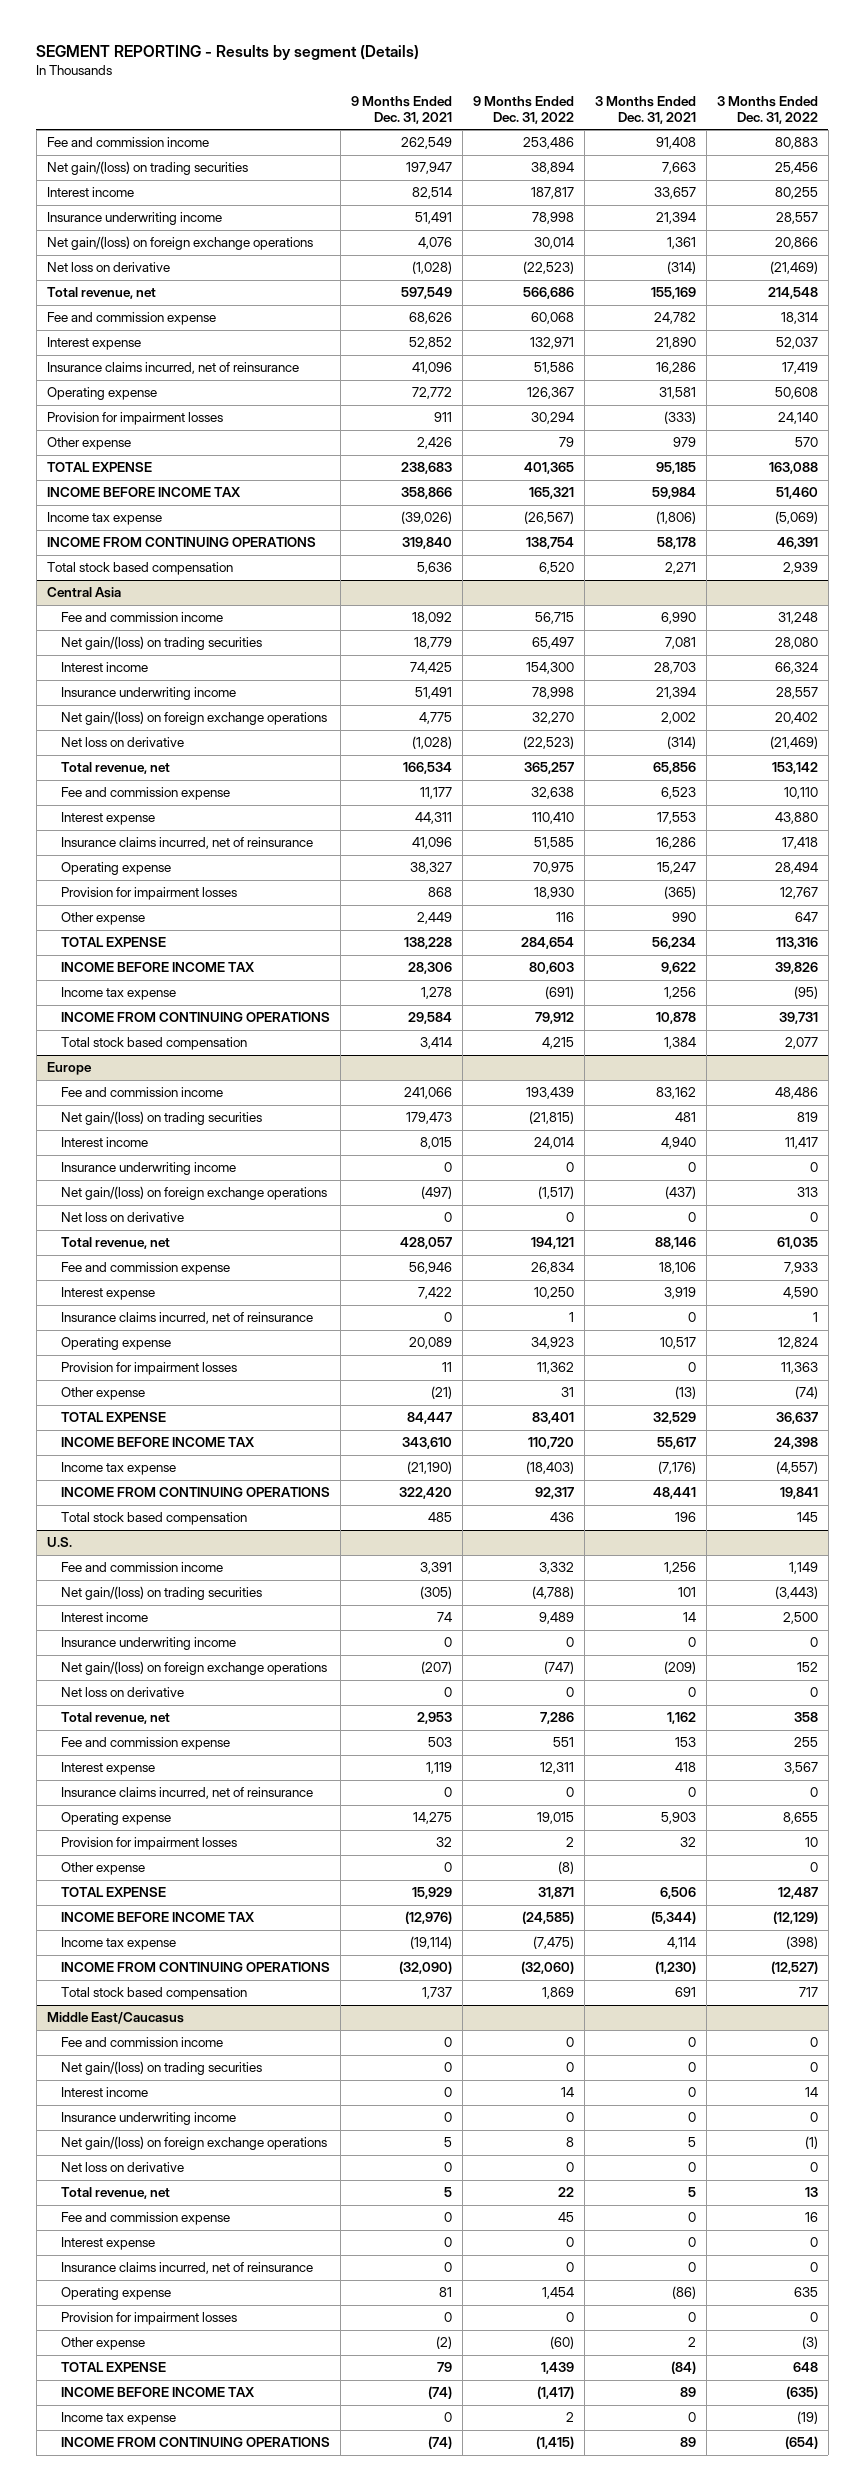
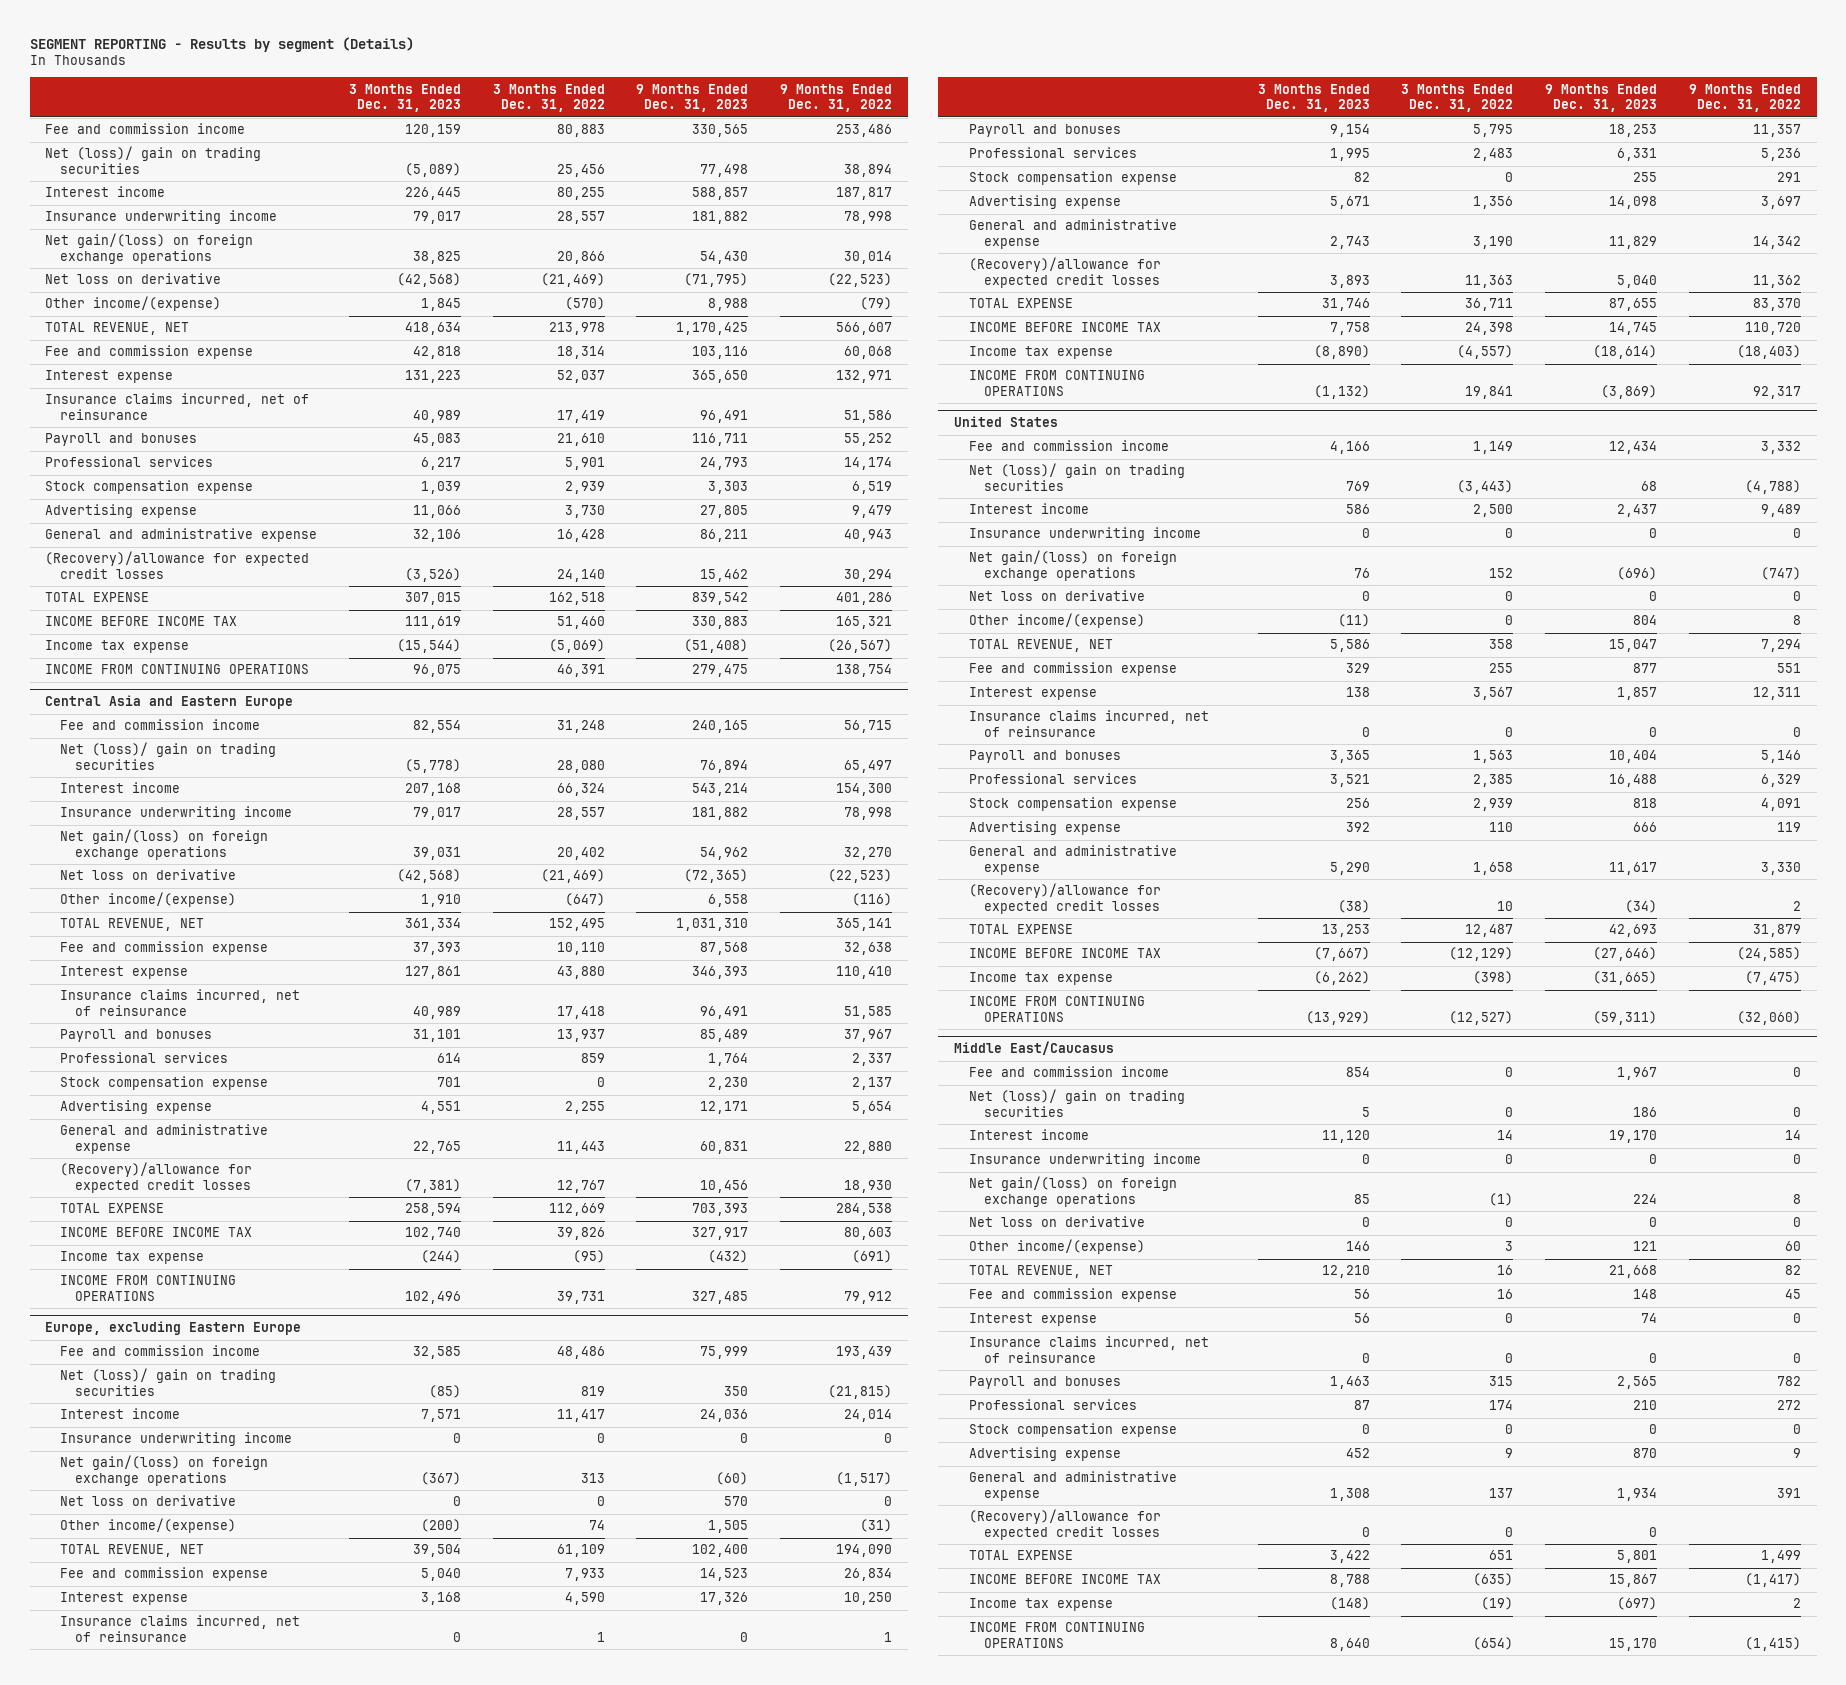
- | 9 Months Ended Dec. 31, 2021 | 9 Months Ended Dec. 31, 2022 | 3 Months Ended Dec. 31, 2021 | 3 Months Ended Dec. 31, 2022
+ | 3 Months Ended Dec. 31, 2023 | 3 Months Ended Dec. 31, 2022 | 9 Months Ended Dec. 31, 2023 | 9 Months Ended Dec. 31, 2022
- Net gain/(loss) on trading securities | 197,947 | 38,894 | 7,663 | 25,456
+ Net (loss)/ gain on trading securities | (5,089) | 25,456 | 77,498 | 38,894
- Total revenue, net | 597,549 | 566,686 | 155,169 | 214,548
+ Other income/(expense) | 1,845 | (570) | 8,988 | (79)
+ TOTAL REVENUE, NET | 418,634 | 213,978 | 1,170,425 | 566,607
- Operating expense | 72,772 | 126,367 | 31,581 | 50,608
- Provision for impairment losses | 911 | 30,294 | (333) | 24,140
- Other expense | 2,426 | 79 | 979 | 570
- TOTAL EXPENSE | 238,683 | 401,365 | 95,185 | 163,088
+ Payroll and bonuses | 45,083 | 21,610 | 116,711 | 55,252
+ Professional services | 6,217 | 5,901 | 24,793 | 14,174
+ Stock compensation expense | 1,039 | 2,939 | 3,303 | 6,519
+ Advertising expense | 11,066 | 3,730 | 27,805 | 9,479
+ General and administrative expense | 32,106 | 16,428 | 86,211 | 40,943
+ (Recovery)/allowance for expected credit losses | (3,526) | 24,140 | 15,462 | 30,294
+ TOTAL EXPENSE | 307,015 | 162,518 | 839,542 | 401,286
- Total stock based compensation | 5,636 | 6,520 | 2,271 | 2,939
- Central Asia
+ Central Asia and Eastern Europe
- Net gain/(loss) on trading securities | 18,779 | 65,497 | 7,081 | 28,080
+ Net (loss)/ gain on trading securities | (5,778) | 28,080 | 76,894 | 65,497
- Total revenue, net | 166,534 | 365,257 | 65,856 | 153,142
+ Other income/(expense) | 1,910 | (647) | 6,558 | (116)
+ TOTAL REVENUE, NET | 361,334 | 152,495 | 1,031,310 | 365,141
- Operating expense | 38,327 | 70,975 | 15,247 | 28,494
- Provision for impairment losses | 868 | 18,930 | (365) | 12,767
- Other expense | 2,449 | 116 | 990 | 647
- TOTAL EXPENSE | 138,228 | 284,654 | 56,234 | 113,316
+ Payroll and bonuses | 31,101 | 13,937 | 85,489 | 37,967
+ Professional services | 614 | 859 | 1,764 | 2,337
+ Stock compensation expense | 701 | 0 | 2,230 | 2,137
+ Advertising expense | 4,551 | 2,255 | 12,171 | 5,654
+ General and administrative expense | 22,765 | 11,443 | 60,831 | 22,880
+ (Recovery)/allowance for expected credit losses | (7,381) | 12,767 | 10,456 | 18,930
+ TOTAL EXPENSE | 258,594 | 112,669 | 703,393 | 284,538
- Total stock based compensation | 3,414 | 4,215 | 1,384 | 2,077
- Europe
+ Europe, excluding Eastern Europe
- Net gain/(loss) on trading securities | 179,473 | (21,815) | 481 | 819
+ Net (loss)/ gain on trading securities | (85) | 819 | 350 | (21,815)
- Total revenue, net | 428,057 | 194,121 | 88,146 | 61,035
+ Other income/(expense) | (200) | 74 | 1,505 | (31)
+ TOTAL REVENUE, NET | 39,504 | 61,109 | 102,400 | 194,090
- Operating expense | 20,089 | 34,923 | 10,517 | 12,824
- Provision for impairment losses | 11 | 11,362 | 0 | 11,363
- Other expense | (21) | 31 | (13) | (74)
- TOTAL EXPENSE | 84,447 | 83,401 | 32,529 | 36,637
+ Payroll and bonuses | 9,154 | 5,795 | 18,253 | 11,357
+ Professional services | 1,995 | 2,483 | 6,331 | 5,236
+ Stock compensation expense | 82 | 0 | 255 | 291
+ Advertising expense | 5,671 | 1,356 | 14,098 | 3,697
+ General and administrative expense | 2,743 | 3,190 | 11,829 | 14,342
+ (Recovery)/allowance for expected credit losses | 3,893 | 11,363 | 5,040 | 11,362
+ TOTAL EXPENSE | 31,746 | 36,711 | 87,655 | 83,370
- Total stock based compensation | 485 | 436 | 196 | 145
- U.S.
+ United States
- Net gain/(loss) on trading securities | (305) | (4,788) | 101 | (3,443)
+ Net (loss)/ gain on trading securities | 769 | (3,443) | 68 | (4,788)
- Total revenue, net | 2,953 | 7,286 | 1,162 | 358
+ Other income/(expense) | (11) | 0 | 804 | 8
+ TOTAL REVENUE, NET | 5,586 | 358 | 15,047 | 7,294
- Operating expense | 14,275 | 19,015 | 5,903 | 8,655
- Provision for impairment losses | 32 | 2 | 32 | 10
- Other expense | 0 | (8) | | 0
- TOTAL EXPENSE | 15,929 | 31,871 | 6,506 | 12,487
+ Payroll and bonuses | 3,365 | 1,563 | 10,404 | 5,146
+ Professional services | 3,521 | 2,385 | 16,488 | 6,329
+ Stock compensation expense | 256 | 2,939 | 818 | 4,091
+ Advertising expense | 392 | 110 | 666 | 119
+ General and administrative expense | 5,290 | 1,658 | 11,617 | 3,330
+ (Recovery)/allowance for expected credit losses | (38) | 10 | (34) | 2
+ TOTAL EXPENSE | 13,253 | 12,487 | 42,693 | 31,879
- Total stock based compensation | 1,737 | 1,869 | 691 | 717
@ Middle East/Caucasus
- Net gain/(loss) on trading securities | 0 | 0 | 0 | 0
+ Net (loss)/ gain on trading securities | 5 | 0 | 186 | 0
- Total revenue, net | 5 | 22 | 5 | 13
+ Other income/(expense) | 146 | 3 | 121 | 60
+ TOTAL REVENUE, NET | 12,210 | 16 | 21,668 | 82
- Operating expense | 81 | 1,454 | (86) | 635
- Provision for impairment losses | 0 | 0 | 0 | 0
- Other expense | (2) | (60) | 2 | (3)
- TOTAL EXPENSE | 79 | 1,439 | (84) | 648
+ Payroll and bonuses | 1,463 | 315 | 2,565 | 782
+ Professional services | 87 | 174 | 210 | 272
+ Stock compensation expense | 0 | 0 | 0 | 0
+ Advertising expense | 452 | 9 | 870 | 9
+ General and administrative expense | 1,308 | 137 | 1,934 | 391
+ (Recovery)/allowance for expected credit losses | 0 | 0 | 0 |
+ TOTAL EXPENSE | 3,422 | 651 | 5,801 | 1,499

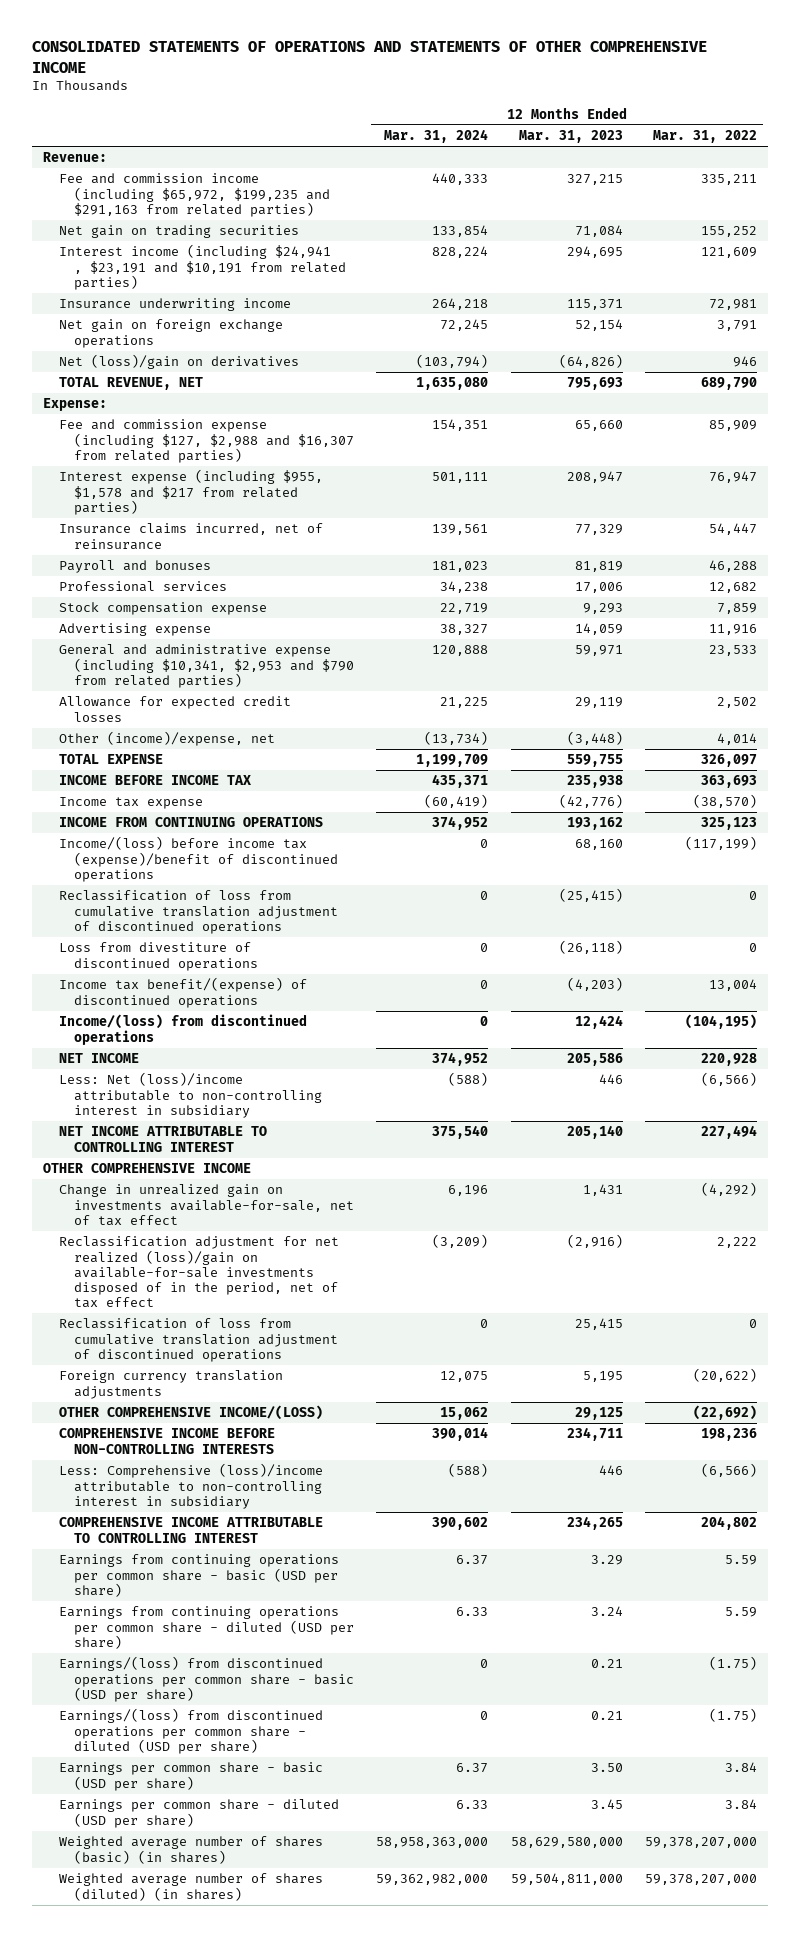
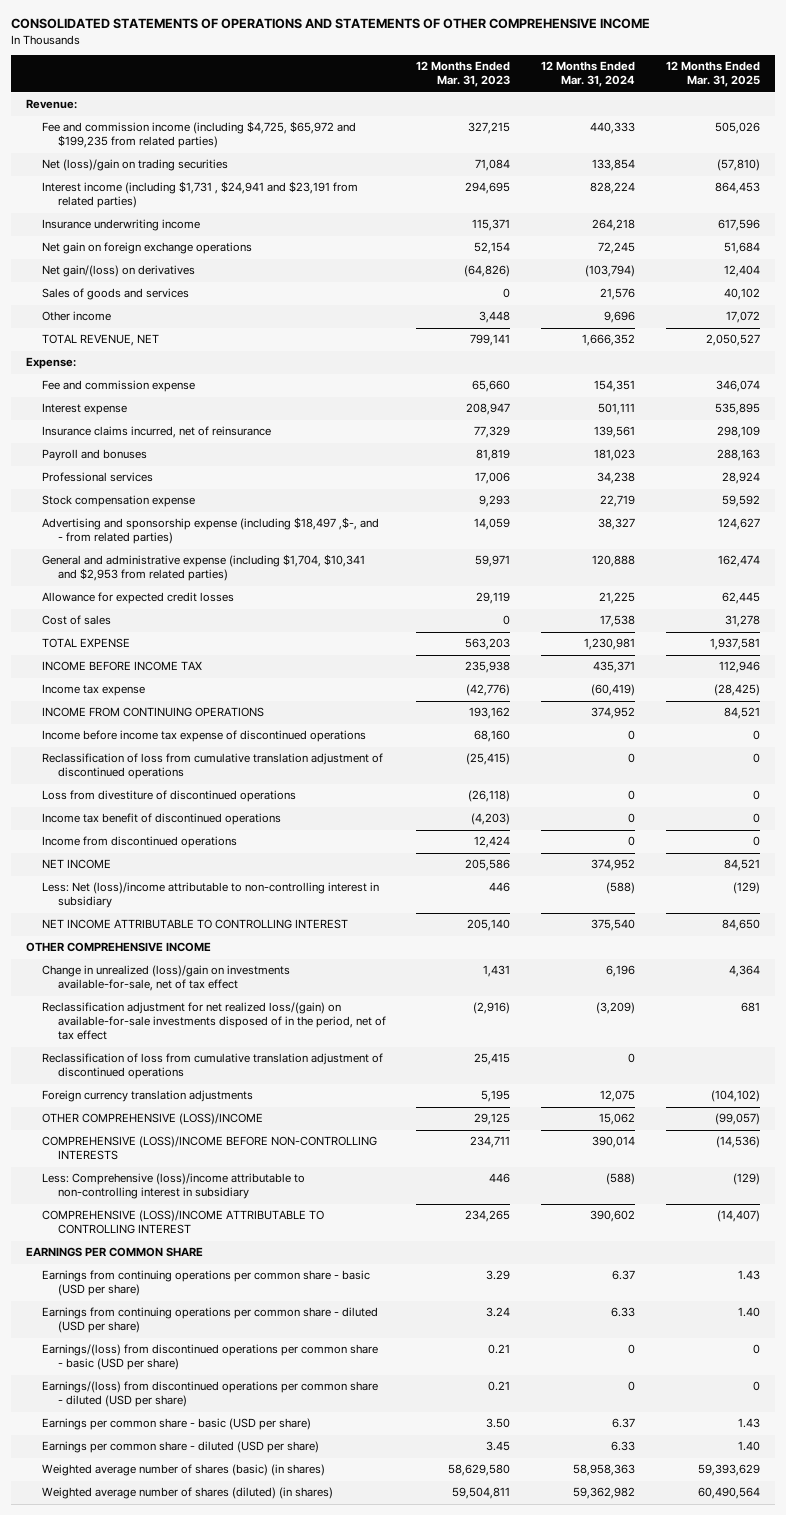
- | 12 Months Ended Mar. 31, 2024 | 12 Months Ended Mar. 31, 2023 | 12 Months Ended Mar. 31, 2022
+ | 12 Months Ended Mar. 31, 2023 | 12 Months Ended Mar. 31, 2024 | 12 Months Ended Mar. 31, 2025
- Fee and commission income (including $65,972, $199,235 and $291,163 from related parties) | 440,333 | 327,215 | 335,211
- Net gain on trading securities | 133,854 | 71,084 | 155,252
- Interest income (including $24,941 , $23,191 and $10,191 from related parties) | 828,224 | 294,695 | 121,609
+ Fee and commission income (including $4,725, $65,972 and $199,235 from related parties) | 327,215 | 440,333 | 505,026
+ Net (loss)/gain on trading securities | 71,084 | 133,854 | (57,810)
+ Interest income (including $1,731 , $24,941 and $23,191 from related parties) | 294,695 | 828,224 | 864,453
- Net (loss)/gain on derivatives | (103,794) | (64,826) | 946
- TOTAL REVENUE, NET | 1,635,080 | 795,693 | 689,790
+ Net gain/(loss) on derivatives | (64,826) | (103,794) | 12,404
+ Sales of goods and services | 0 | 21,576 | 40,102
+ Other income | 3,448 | 9,696 | 17,072
+ TOTAL REVENUE, NET | 799,141 | 1,666,352 | 2,050,527
- Fee and commission expense (including $127, $2,988 and $16,307 from related parties) | 154,351 | 65,660 | 85,909
- Interest expense (including $955, $1,578 and $217 from related parties) | 501,111 | 208,947 | 76,947
+ Fee and commission expense | 65,660 | 154,351 | 346,074
+ Interest expense | 208,947 | 501,111 | 535,895
- Advertising expense | 38,327 | 14,059 | 11,916
- General and administrative expense (including $10,341, $2,953 and $790 from related parties) | 120,888 | 59,971 | 23,533
+ Advertising and sponsorship expense (including $18,497 ,$-, and - from related parties) | 14,059 | 38,327 | 124,627
+ General and administrative expense (including $1,704, $10,341 and $2,953 from related parties) | 59,971 | 120,888 | 162,474
- Other (income)/expense, net | (13,734) | (3,448) | 4,014
- TOTAL EXPENSE | 1,199,709 | 559,755 | 326,097
+ Cost of sales | 0 | 17,538 | 31,278
+ TOTAL EXPENSE | 563,203 | 1,230,981 | 1,937,581
- Income/(loss) before income tax (expense)/benefit of discontinued operations | 0 | 68,160 | (117,199)
+ Income before income tax expense of discontinued operations | 68,160 | 0 | 0
- Income tax benefit/(expense) of discontinued operations | 0 | (4,203) | 13,004
- Income/(loss) from discontinued operations | 0 | 12,424 | (104,195)
+ Income tax benefit of discontinued operations | (4,203) | 0 | 0
+ Income from discontinued operations | 12,424 | 0 | 0
- Change in unrealized gain on investments available-for-sale, net of tax effect | 6,196 | 1,431 | (4,292)
- Reclassification adjustment for net realized (loss)/gain on available-for-sale investments disposed of in the period, net of tax effect | (3,209) | (2,916) | 2,222
+ Change in unrealized (loss)/gain on investments available-for-sale, net of tax effect | 1,431 | 6,196 | 4,364
+ Reclassification adjustment for net realized loss/(gain) on available-for-sale investments disposed of in the period, net of tax effect | (2,916) | (3,209) | 681
- OTHER COMPREHENSIVE INCOME/(LOSS) | 15,062 | 29,125 | (22,692)
- COMPREHENSIVE INCOME BEFORE NON-CONTROLLING INTERESTS | 390,014 | 234,711 | 198,236
+ OTHER COMPREHENSIVE (LOSS)/INCOME | 29,125 | 15,062 | (99,057)
+ COMPREHENSIVE (LOSS)/INCOME BEFORE NON-CONTROLLING INTERESTS | 234,711 | 390,014 | (14,536)
- COMPREHENSIVE INCOME ATTRIBUTABLE TO CONTROLLING INTEREST | 390,602 | 234,265 | 204,802
+ COMPREHENSIVE (LOSS)/INCOME ATTRIBUTABLE TO CONTROLLING INTEREST | 234,265 | 390,602 | (14,407)
+ EARNINGS PER COMMON SHARE
- Weighted average number of shares (basic) (in shares) | 58,958,363,000 | 58,629,580,000 | 59,378,207,000
- Weighted average number of shares (diluted) (in shares) | 59,362,982,000 | 59,504,811,000 | 59,378,207,000
+ Weighted average number of shares (basic) (in shares) | 58,629,580 | 58,958,363 | 59,393,629
+ Weighted average number of shares (diluted) (in shares) | 59,504,811 | 59,362,982 | 60,490,564

